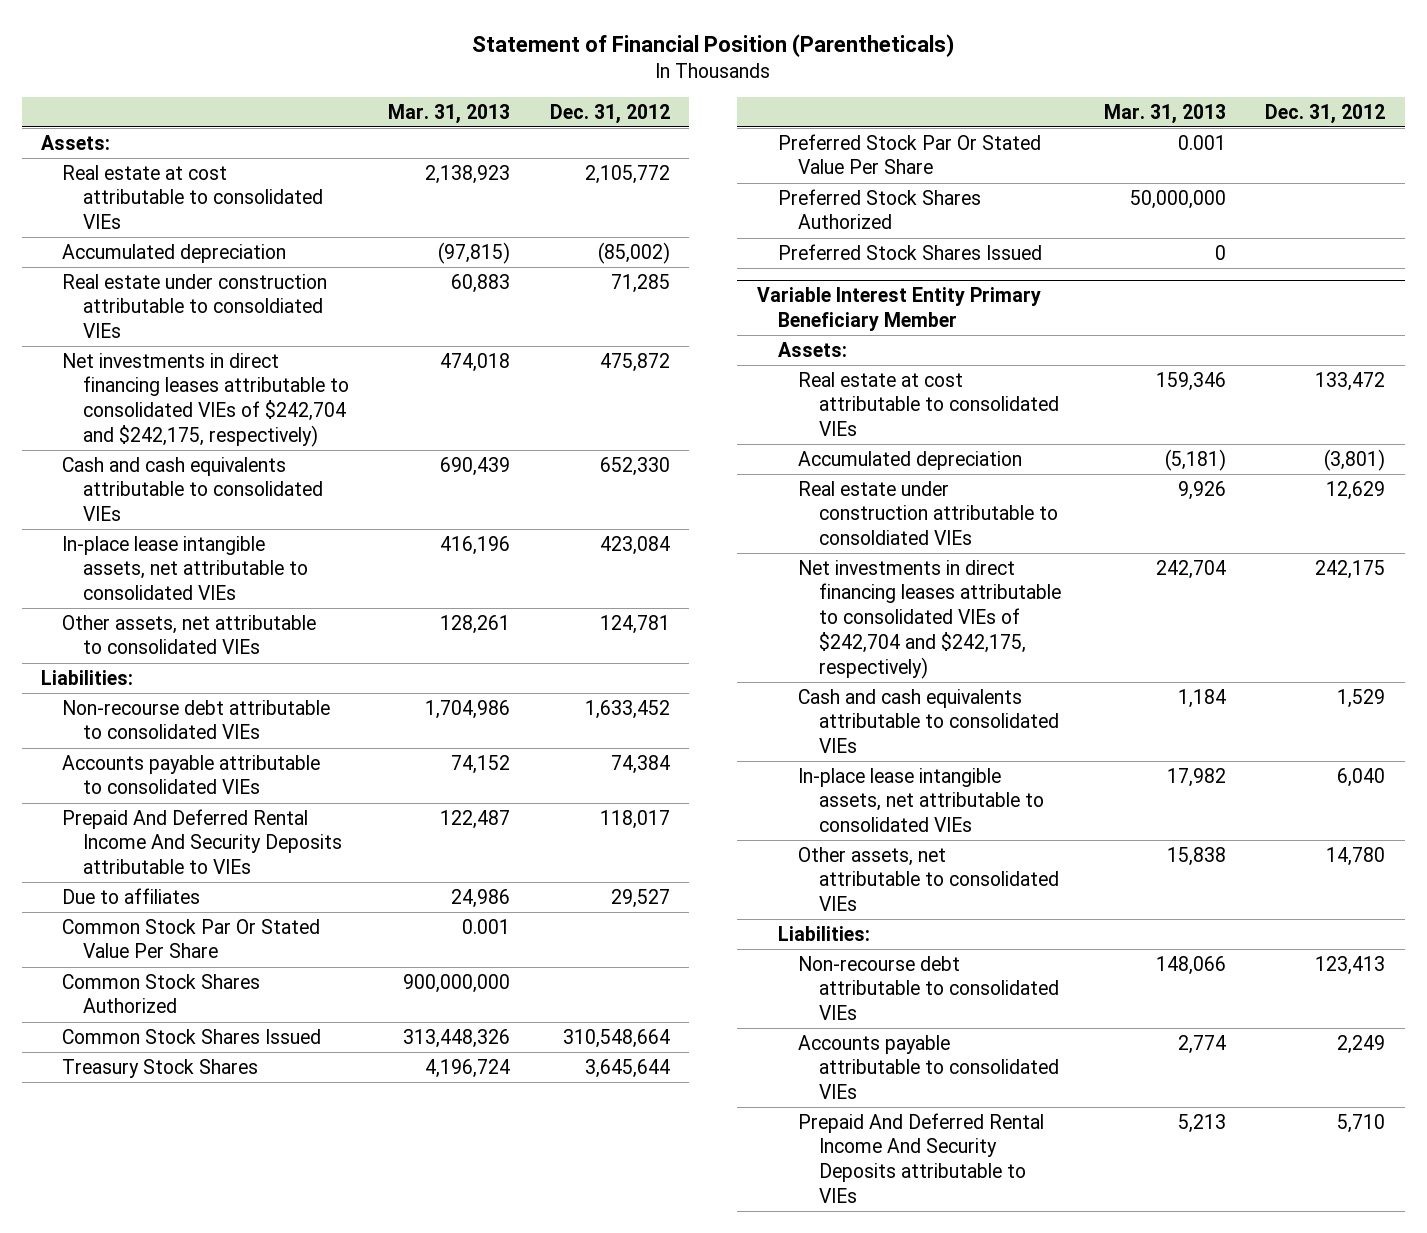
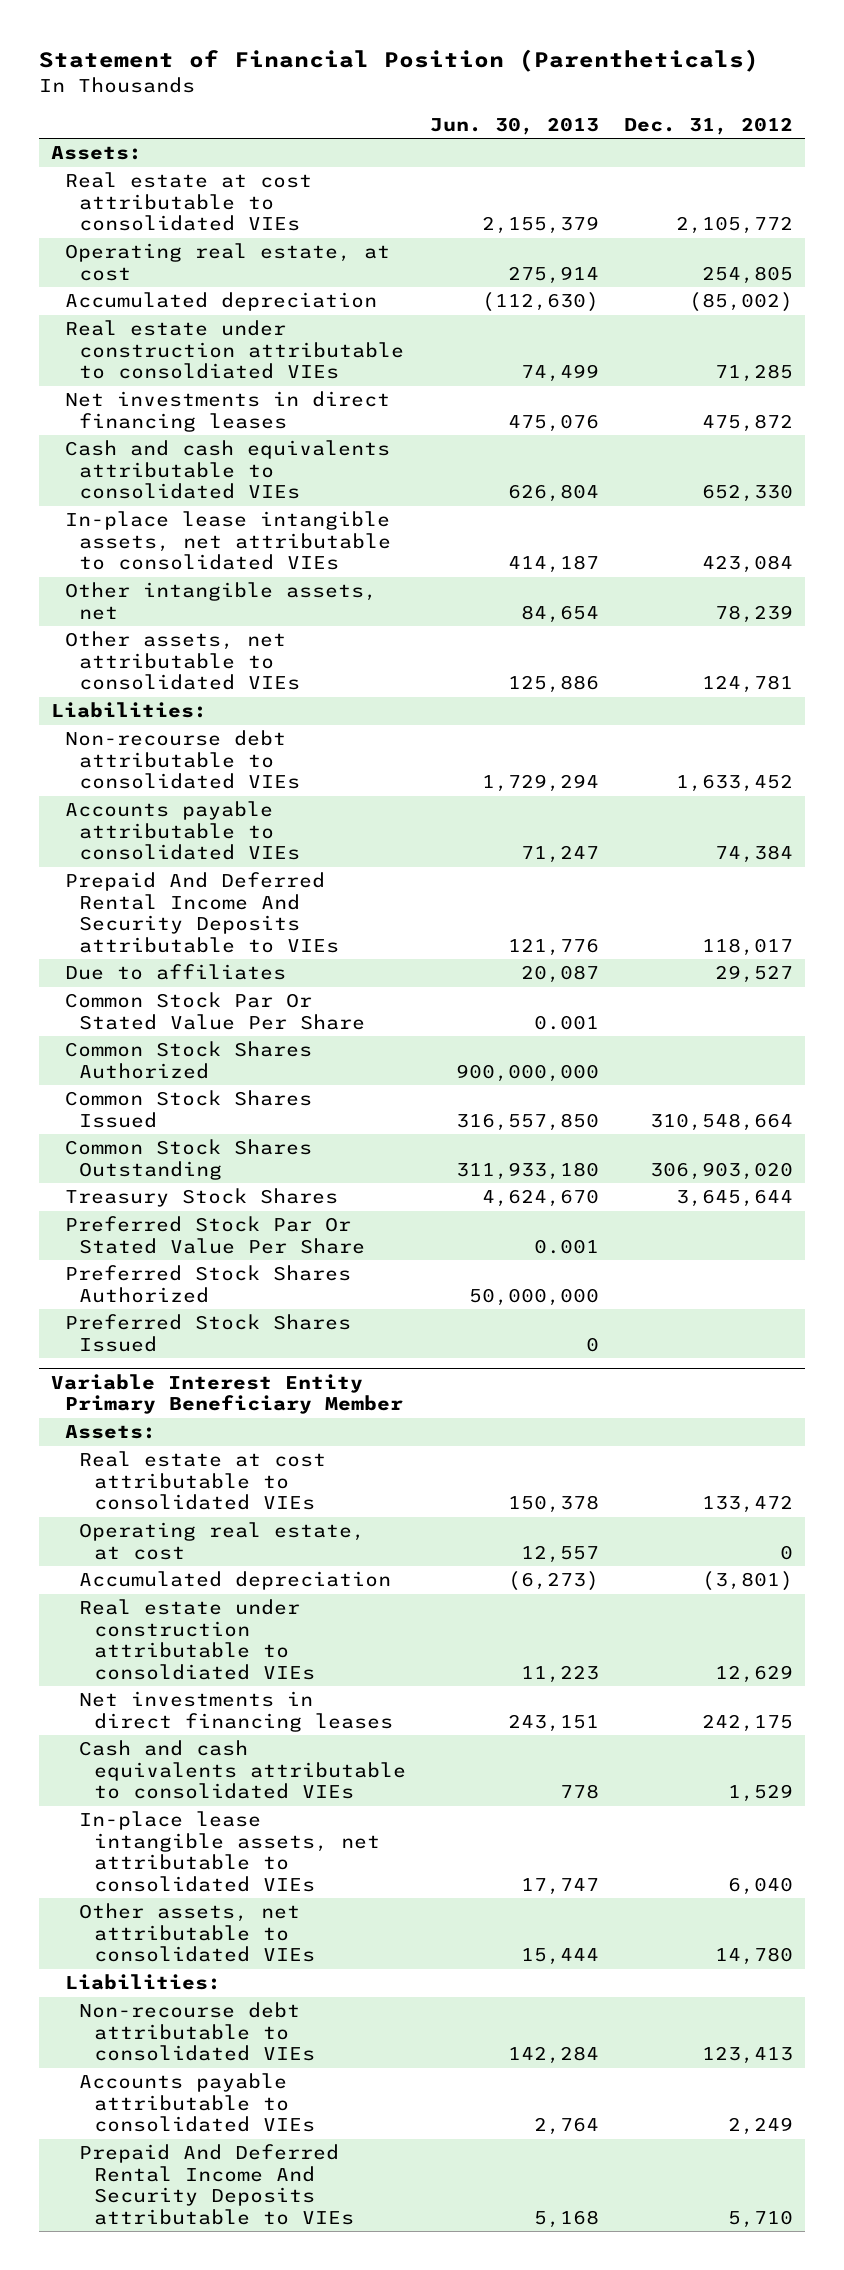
- | Mar. 31, 2013 | Dec. 31, 2012
+ | Jun. 30, 2013 | Dec. 31, 2012
+ Operating real estate, at cost | 275,914 | 254,805
- Net investments in direct financing leases attributable to consolidated VIEs of $242,704 and $242,175, respectively) | 474,018 | 475,872
+ Net investments in direct financing leases | 475,076 | 475,872
+ Other intangible assets, net | 84,654 | 78,239
+ Common Stock Shares Outstanding | 311,933,180 | 306,903,020
@ Variable Interest Entity Primary Beneficiary Member
+ Operating real estate, at cost | 12,557 | 0
- Net investments in direct financing leases attributable to consolidated VIEs of $242,704 and $242,175, respectively) | 242,704 | 242,175
+ Net investments in direct financing leases | 243,151 | 242,175

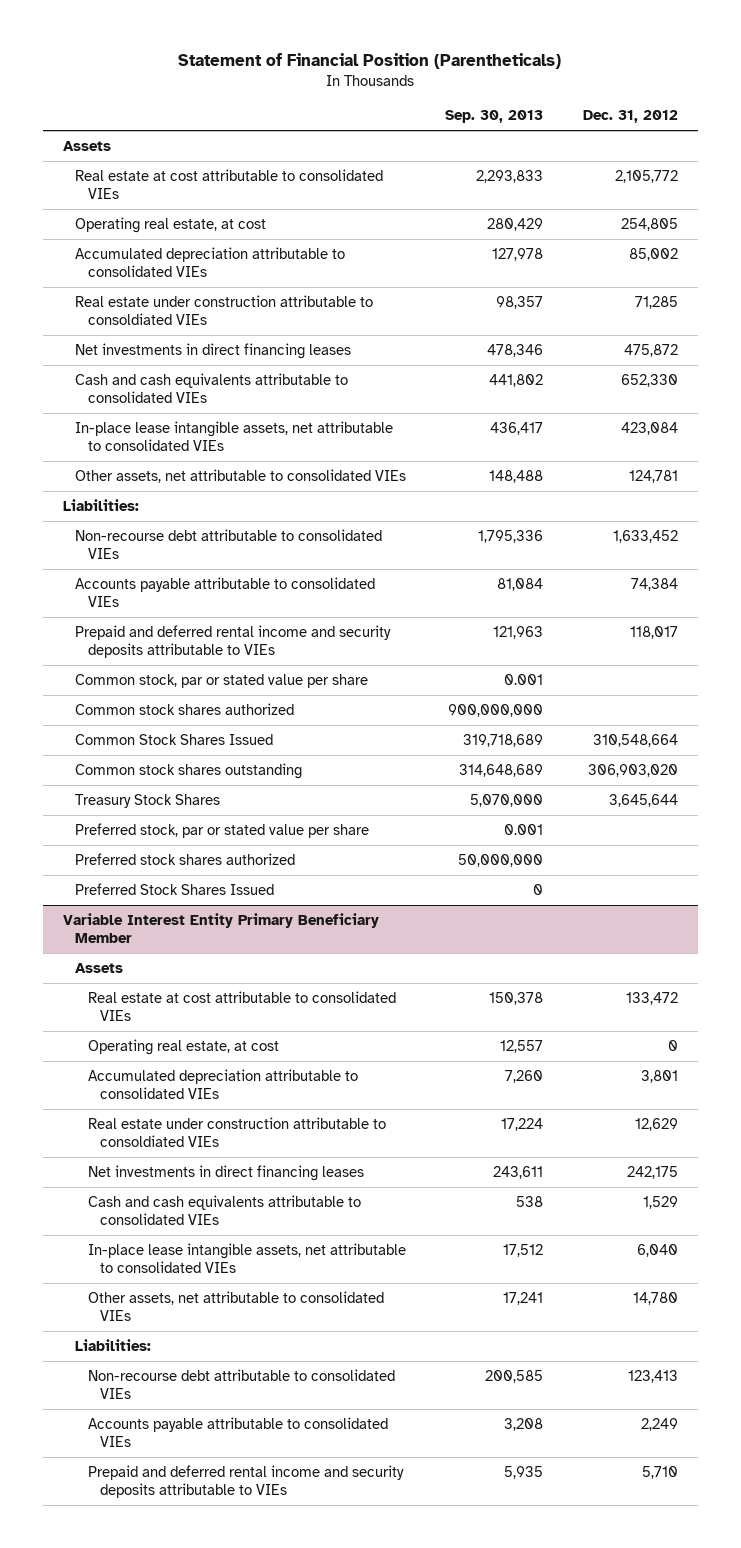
- | Jun. 30, 2013 | Dec. 31, 2012
+ | Sep. 30, 2013 | Dec. 31, 2012
- Assets:
+ Assets
- Accumulated depreciation | (112,630) | (85,002)
+ Accumulated depreciation attributable to consolidated VIEs | 127,978 | 85,002
- Other intangible assets, net | 84,654 | 78,239
- Prepaid And Deferred Rental Income And Security Deposits attributable to VIEs | 121,776 | 118,017
- Due to affiliates | 20,087 | 29,527
- Common Stock Par Or Stated Value Per Share | 0.001 |
- Common Stock Shares Authorized | 900,000,000 |
+ Prepaid and deferred rental income and security deposits attributable to VIEs | 121,963 | 118,017
+ Common stock, par or stated value per share | 0.001 |
+ Common stock shares authorized | 900,000,000 |
- Common Stock Shares Outstanding | 311,933,180 | 306,903,020
+ Common stock shares outstanding | 314,648,689 | 306,903,020
- Preferred Stock Par Or Stated Value Per Share | 0.001 |
- Preferred Stock Shares Authorized | 50,000,000 |
+ Preferred stock, par or stated value per share | 0.001 |
+ Preferred stock shares authorized | 50,000,000 |
@ Variable Interest Entity Primary Beneficiary Member
- Assets:
+ Assets
- Accumulated depreciation | (6,273) | (3,801)
+ Accumulated depreciation attributable to consolidated VIEs | 7,260 | 3,801
- Prepaid And Deferred Rental Income And Security Deposits attributable to VIEs | 5,168 | 5,710
+ Prepaid and deferred rental income and security deposits attributable to VIEs | 5,935 | 5,710

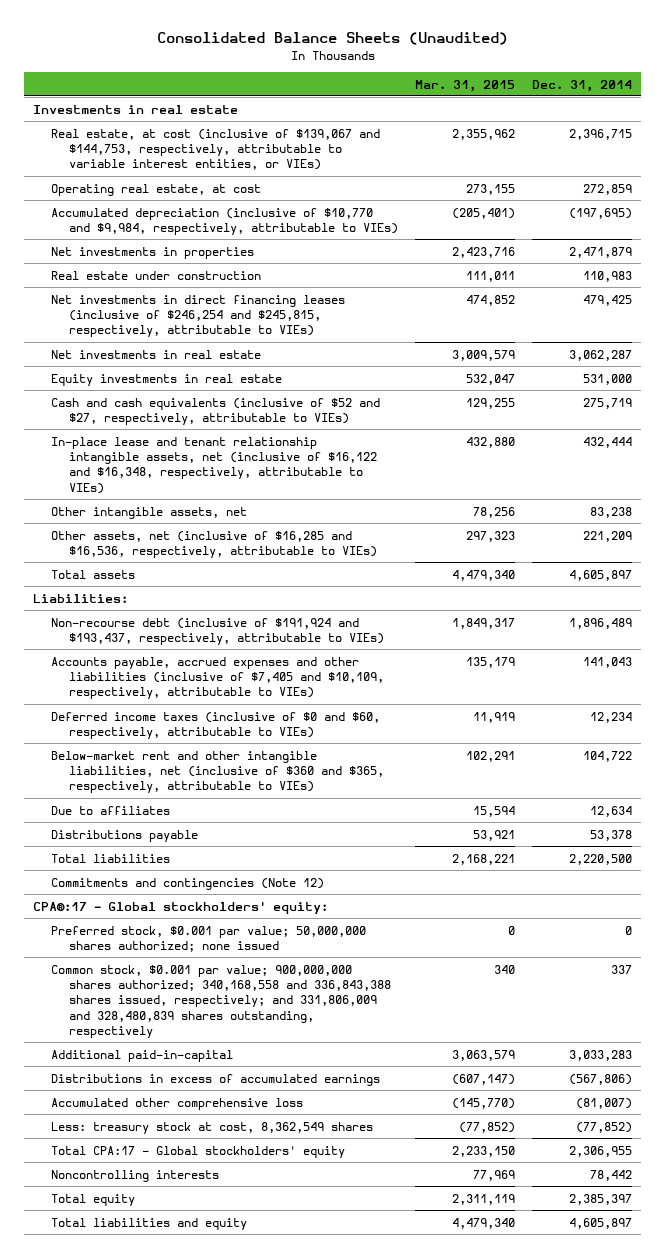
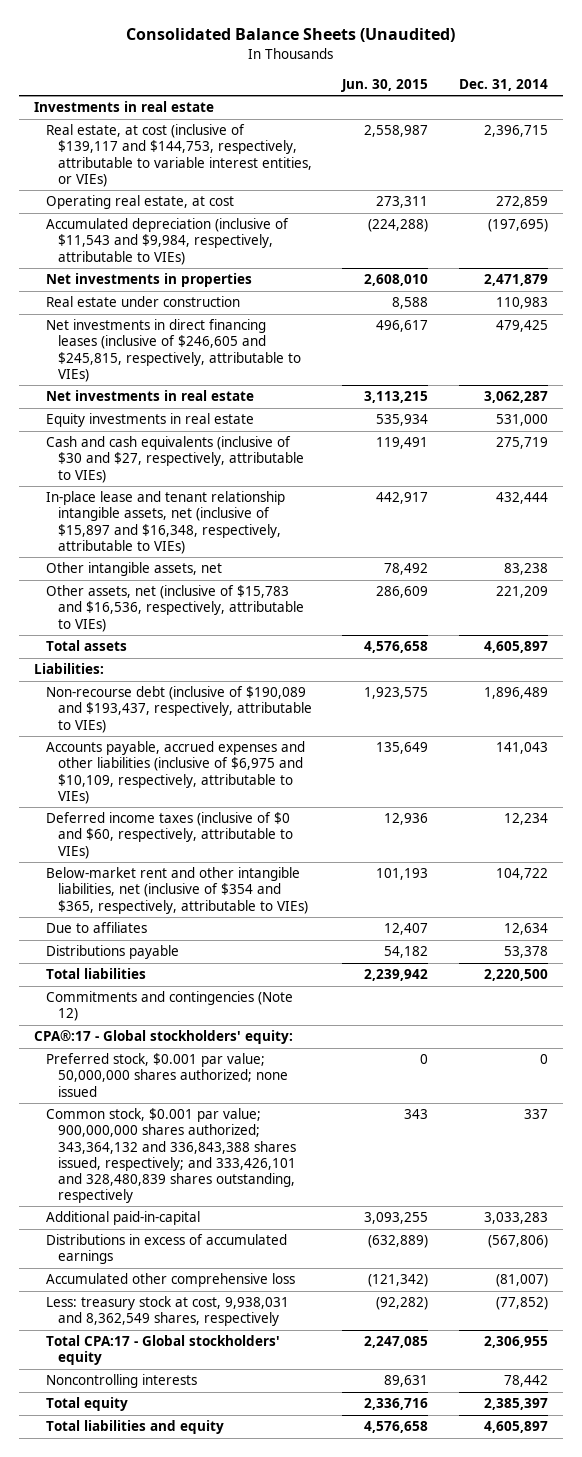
- | Mar. 31, 2015 | Dec. 31, 2014
+ | Jun. 30, 2015 | Dec. 31, 2014
- Real estate, at cost (inclusive of $139,067 and $144,753, respectively, attributable to variable interest entities, or VIEs) | 2,355,962 | 2,396,715
+ Real estate, at cost (inclusive of $139,117 and $144,753, respectively, attributable to variable interest entities, or VIEs) | 2,558,987 | 2,396,715
- Accumulated depreciation (inclusive of $10,770 and $9,984, respectively, attributable to VIEs) | (205,401) | (197,695)
+ Accumulated depreciation (inclusive of $11,543 and $9,984, respectively, attributable to VIEs) | (224,288) | (197,695)
- Net investments in direct financing leases (inclusive of $246,254 and $245,815, respectively, attributable to VIEs) | 474,852 | 479,425
+ Net investments in direct financing leases (inclusive of $246,605 and $245,815, respectively, attributable to VIEs) | 496,617 | 479,425
- Cash and cash equivalents (inclusive of $52 and $27, respectively, attributable to VIEs) | 129,255 | 275,719
- In-place lease and tenant relationship intangible assets, net (inclusive of $16,122 and $16,348, respectively, attributable to VIEs) | 432,880 | 432,444
+ Cash and cash equivalents (inclusive of $30 and $27, respectively, attributable to VIEs) | 119,491 | 275,719
+ In-place lease and tenant relationship intangible assets, net (inclusive of $15,897 and $16,348, respectively, attributable to VIEs) | 442,917 | 432,444
- Other assets, net (inclusive of $16,285 and $16,536, respectively, attributable to VIEs) | 297,323 | 221,209
+ Other assets, net (inclusive of $15,783 and $16,536, respectively, attributable to VIEs) | 286,609 | 221,209
- Non-recourse debt (inclusive of $191,924 and $193,437, respectively, attributable to VIEs) | 1,849,317 | 1,896,489
- Accounts payable, accrued expenses and other liabilities (inclusive of $7,405 and $10,109, respectively, attributable to VIEs) | 135,179 | 141,043
+ Non-recourse debt (inclusive of $190,089 and $193,437, respectively, attributable to VIEs) | 1,923,575 | 1,896,489
+ Accounts payable, accrued expenses and other liabilities (inclusive of $6,975 and $10,109, respectively, attributable to VIEs) | 135,649 | 141,043
- Below-market rent and other intangible liabilities, net (inclusive of $360 and $365, respectively, attributable to VIEs) | 102,291 | 104,722
+ Below-market rent and other intangible liabilities, net (inclusive of $354 and $365, respectively, attributable to VIEs) | 101,193 | 104,722
- Common stock, $0.001 par value; 900,000,000 shares authorized; 340,168,558 and 336,843,388 shares issued, respectively; and 331,806,009 and 328,480,839 shares outstanding, respectively | 340 | 337
+ Common stock, $0.001 par value; 900,000,000 shares authorized; 343,364,132 and 336,843,388 shares issued, respectively; and 333,426,101 and 328,480,839 shares outstanding, respectively | 343 | 337
- Less: treasury stock at cost, 8,362,549 shares | (77,852) | (77,852)
+ Less: treasury stock at cost, 9,938,031 and 8,362,549 shares, respectively | (92,282) | (77,852)

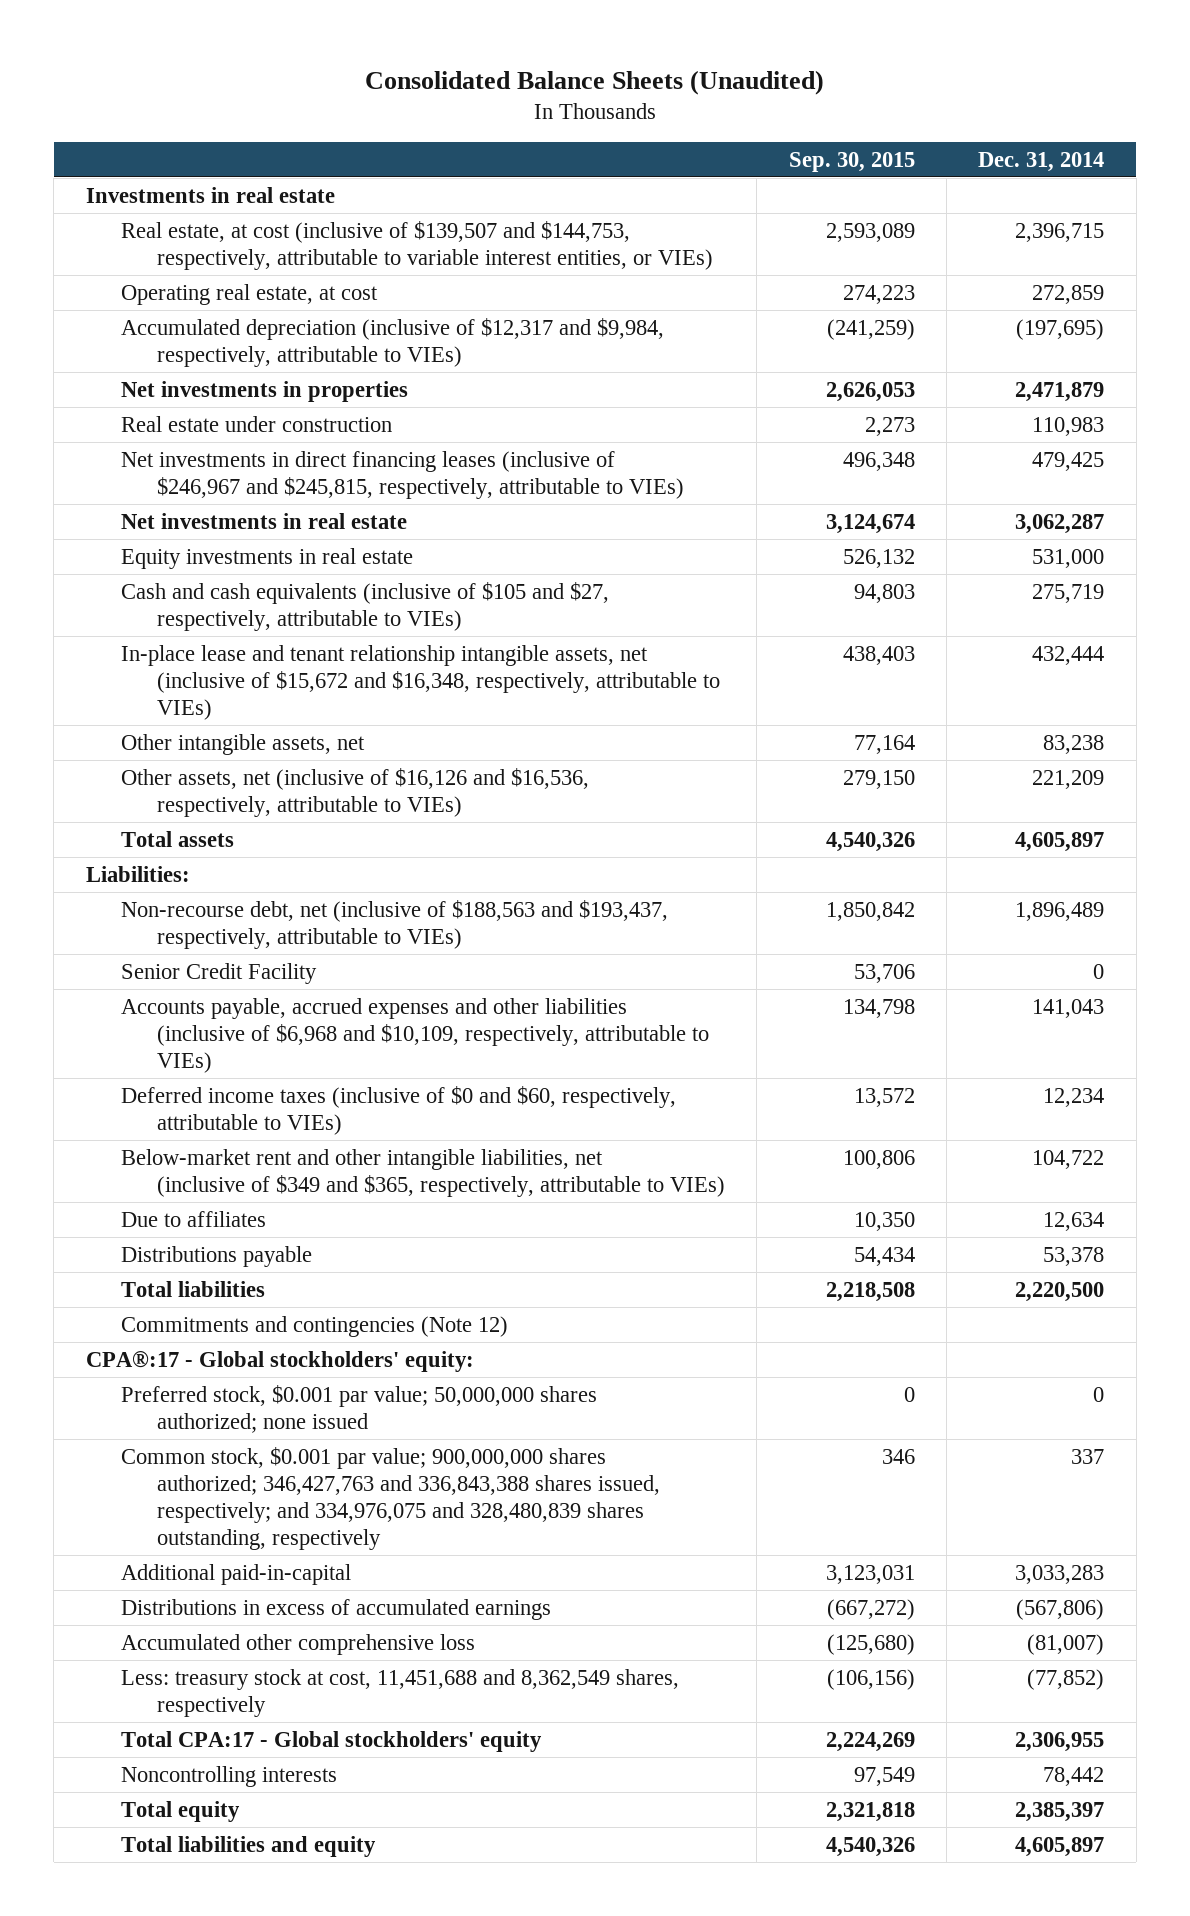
- | Jun. 30, 2015 | Dec. 31, 2014
+ | Sep. 30, 2015 | Dec. 31, 2014
- Real estate, at cost (inclusive of $139,117 and $144,753, respectively, attributable to variable interest entities, or VIEs) | 2,558,987 | 2,396,715
+ Real estate, at cost (inclusive of $139,507 and $144,753, respectively, attributable to variable interest entities, or VIEs) | 2,593,089 | 2,396,715
- Accumulated depreciation (inclusive of $11,543 and $9,984, respectively, attributable to VIEs) | (224,288) | (197,695)
+ Accumulated depreciation (inclusive of $12,317 and $9,984, respectively, attributable to VIEs) | (241,259) | (197,695)
- Net investments in direct financing leases (inclusive of $246,605 and $245,815, respectively, attributable to VIEs) | 496,617 | 479,425
+ Net investments in direct financing leases (inclusive of $246,967 and $245,815, respectively, attributable to VIEs) | 496,348 | 479,425
- Cash and cash equivalents (inclusive of $30 and $27, respectively, attributable to VIEs) | 119,491 | 275,719
- In-place lease and tenant relationship intangible assets, net (inclusive of $15,897 and $16,348, respectively, attributable to VIEs) | 442,917 | 432,444
+ Cash and cash equivalents (inclusive of $105 and $27, respectively, attributable to VIEs) | 94,803 | 275,719
+ In-place lease and tenant relationship intangible assets, net (inclusive of $15,672 and $16,348, respectively, attributable to VIEs) | 438,403 | 432,444
- Other assets, net (inclusive of $15,783 and $16,536, respectively, attributable to VIEs) | 286,609 | 221,209
+ Other assets, net (inclusive of $16,126 and $16,536, respectively, attributable to VIEs) | 279,150 | 221,209
- Non-recourse debt (inclusive of $190,089 and $193,437, respectively, attributable to VIEs) | 1,923,575 | 1,896,489
- Accounts payable, accrued expenses and other liabilities (inclusive of $6,975 and $10,109, respectively, attributable to VIEs) | 135,649 | 141,043
+ Non-recourse debt, net (inclusive of $188,563 and $193,437, respectively, attributable to VIEs) | 1,850,842 | 1,896,489
+ Senior Credit Facility | 53,706 | 0
+ Accounts payable, accrued expenses and other liabilities (inclusive of $6,968 and $10,109, respectively, attributable to VIEs) | 134,798 | 141,043
- Below-market rent and other intangible liabilities, net (inclusive of $354 and $365, respectively, attributable to VIEs) | 101,193 | 104,722
+ Below-market rent and other intangible liabilities, net (inclusive of $349 and $365, respectively, attributable to VIEs) | 100,806 | 104,722
- Common stock, $0.001 par value; 900,000,000 shares authorized; 343,364,132 and 336,843,388 shares issued, respectively; and 333,426,101 and 328,480,839 shares outstanding, respectively | 343 | 337
+ Common stock, $0.001 par value; 900,000,000 shares authorized; 346,427,763 and 336,843,388 shares issued, respectively; and 334,976,075 and 328,480,839 shares outstanding, respectively | 346 | 337
- Less: treasury stock at cost, 9,938,031 and 8,362,549 shares, respectively | (92,282) | (77,852)
+ Less: treasury stock at cost, 11,451,688 and 8,362,549 shares, respectively | (106,156) | (77,852)

